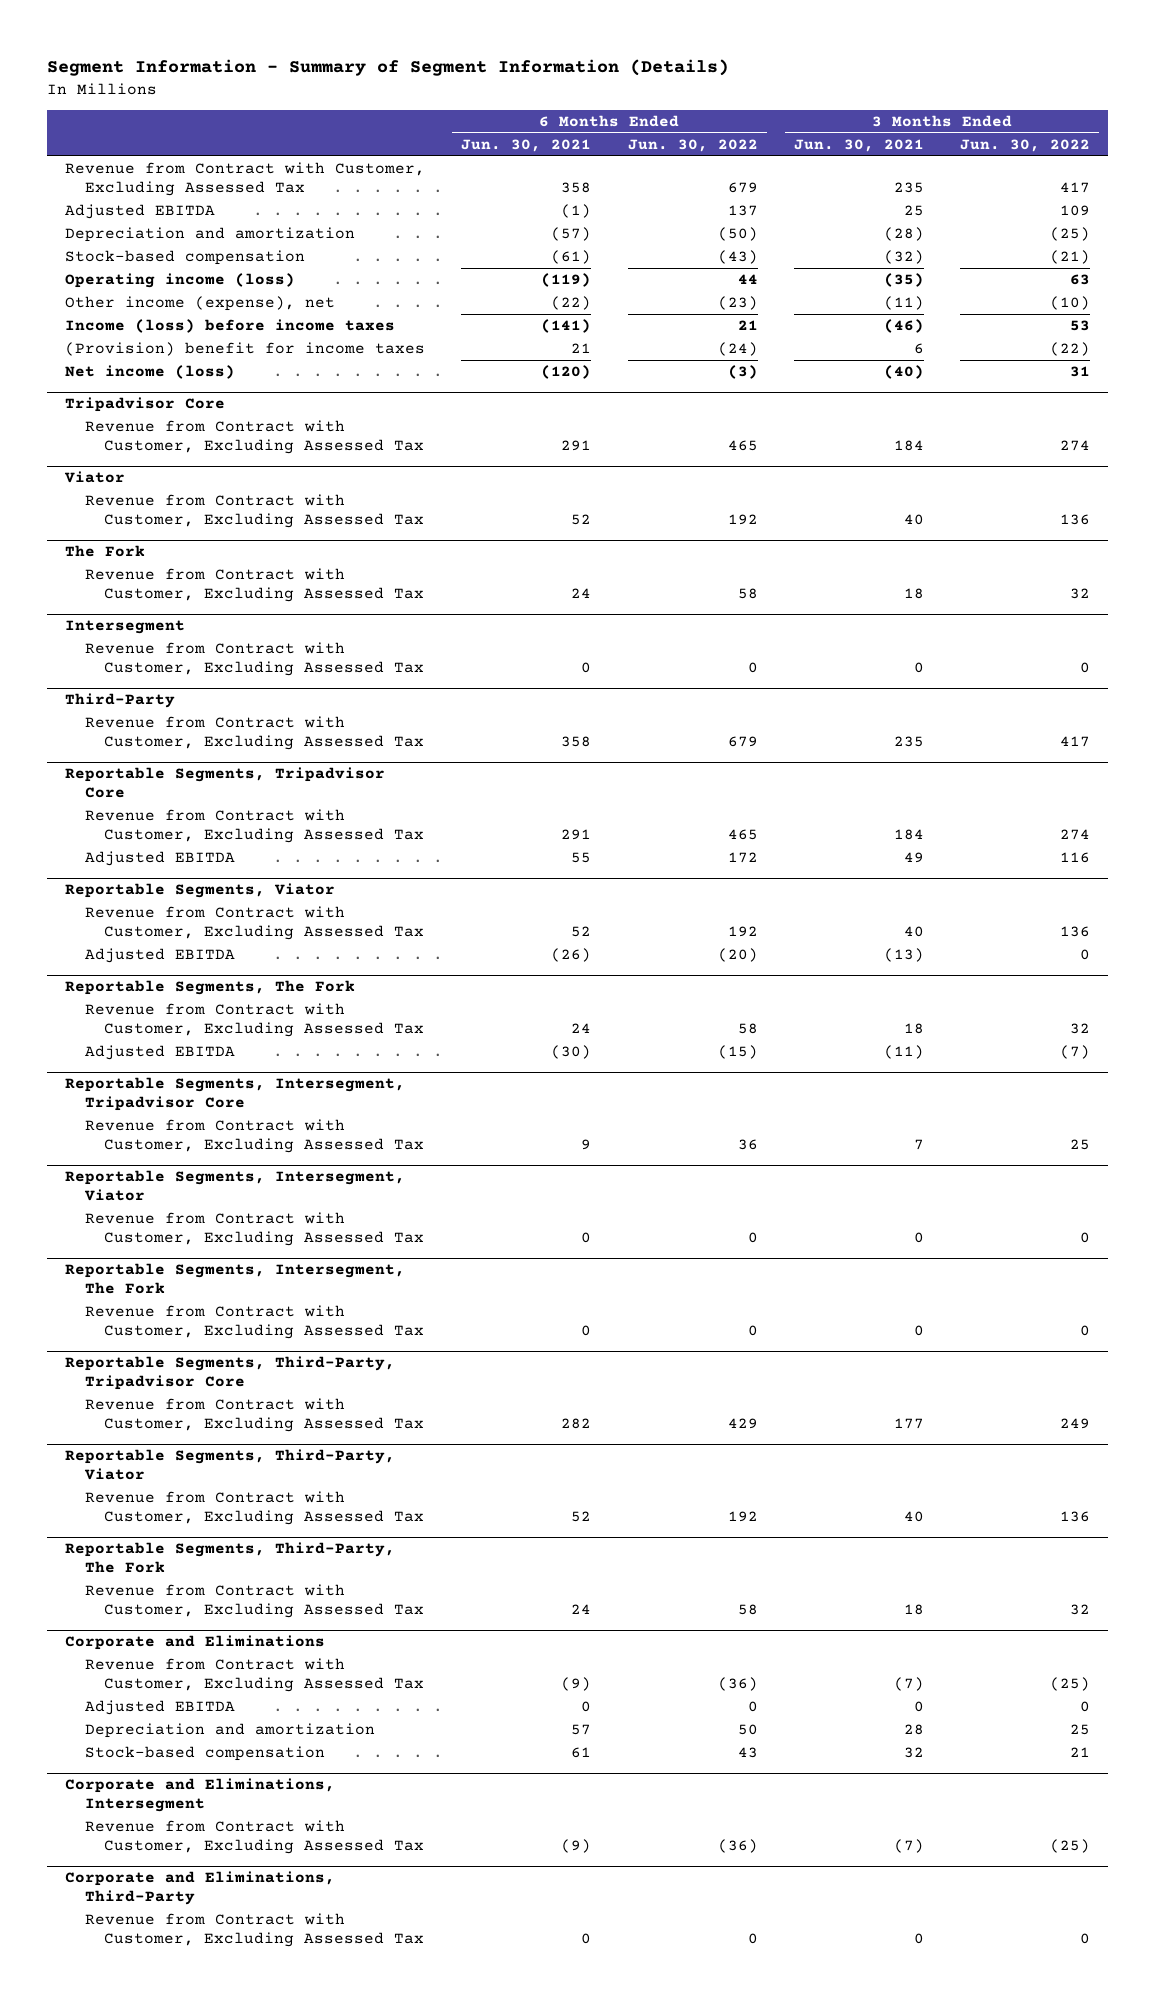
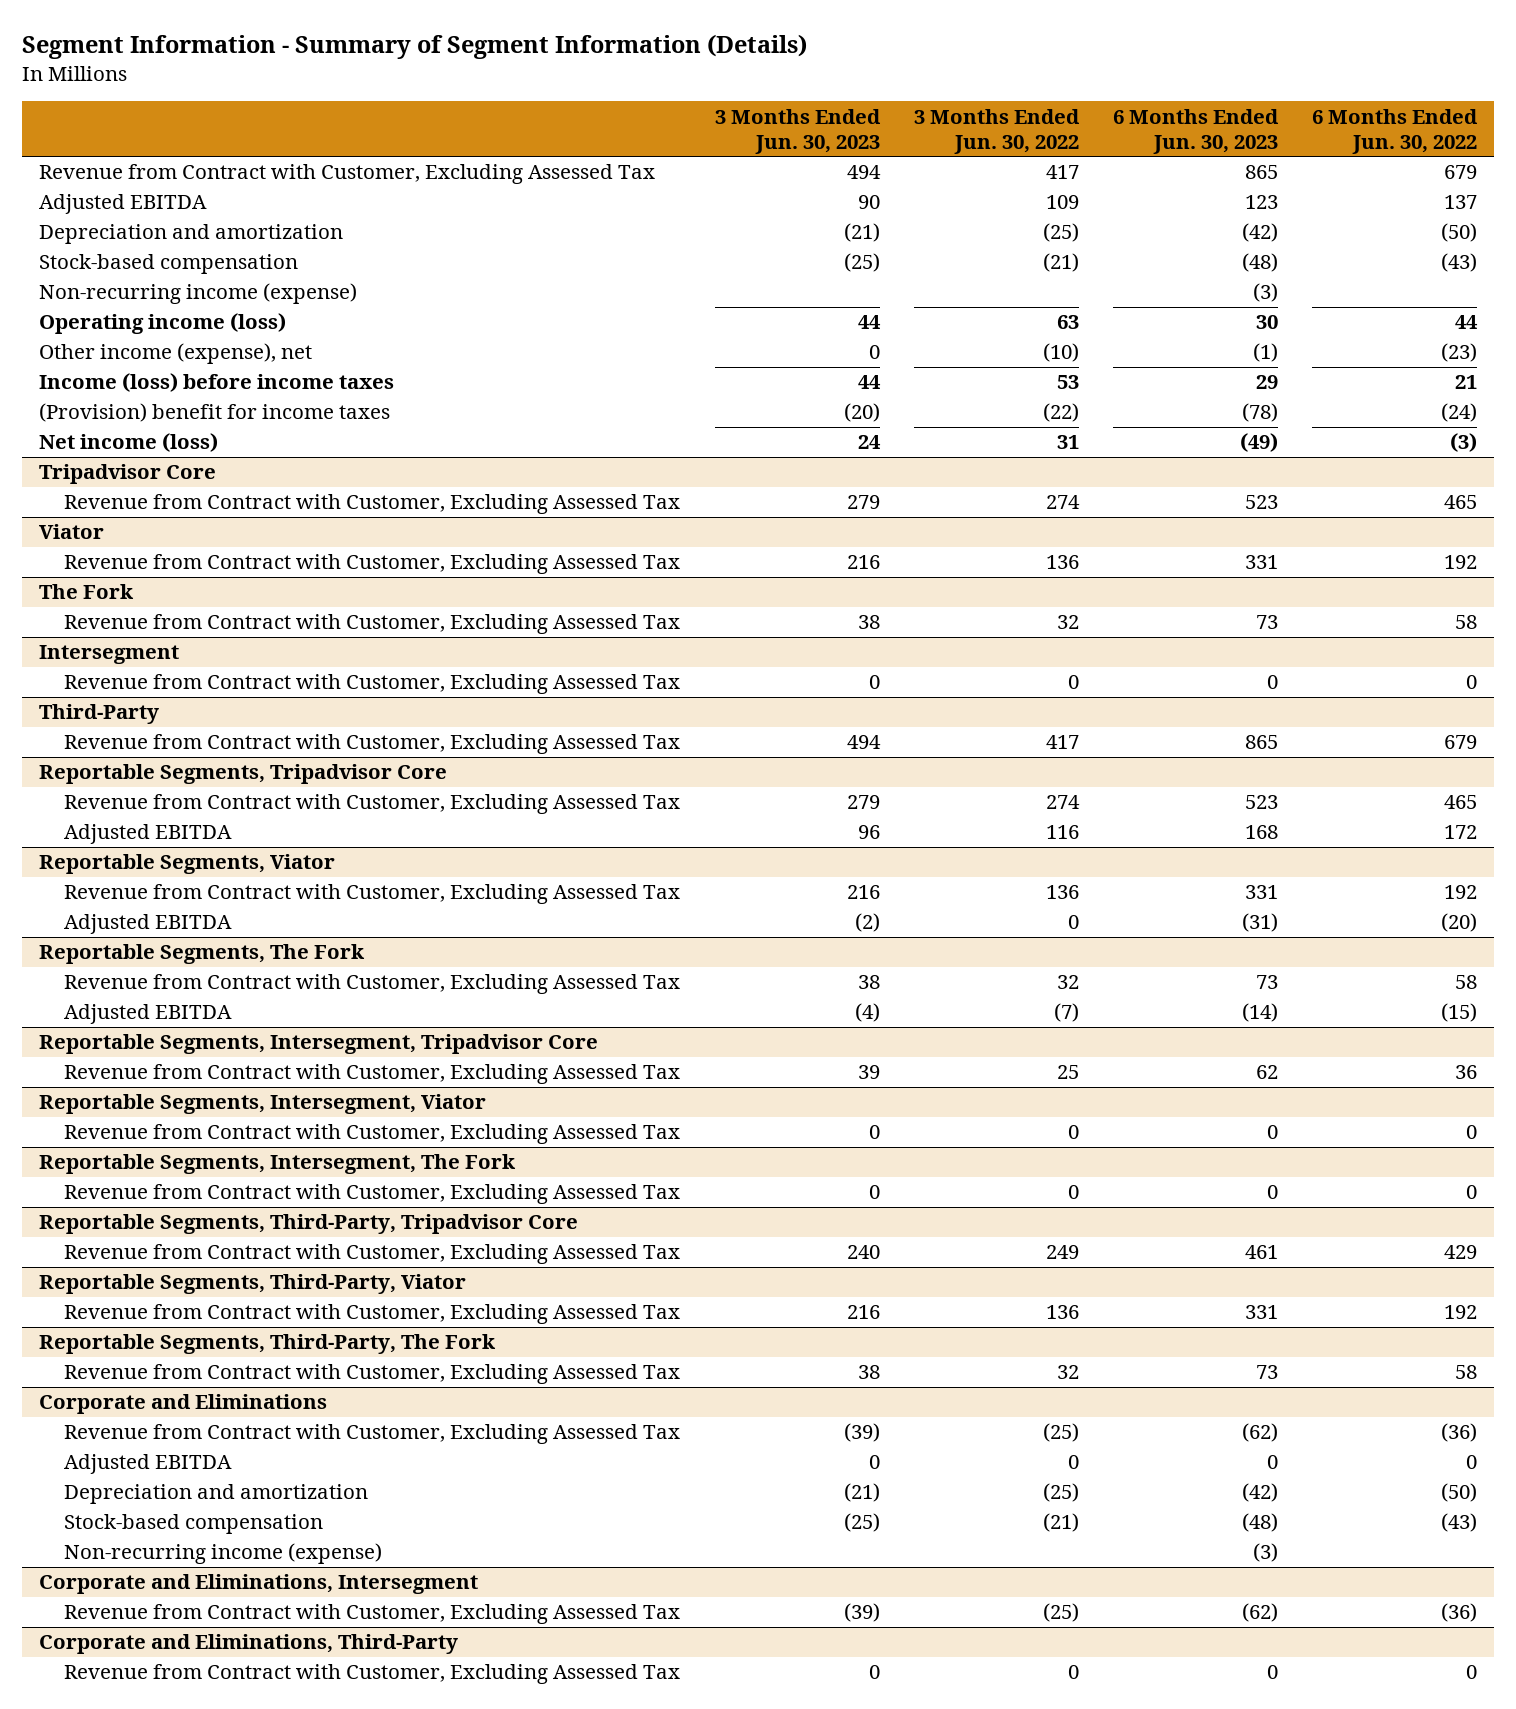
- | 6 Months Ended Jun. 30, 2021 | 6 Months Ended Jun. 30, 2022 | 3 Months Ended Jun. 30, 2021 | 3 Months Ended Jun. 30, 2022
+ | 3 Months Ended Jun. 30, 2023 | 3 Months Ended Jun. 30, 2022 | 6 Months Ended Jun. 30, 2023 | 6 Months Ended Jun. 30, 2022
+ Non-recurring income (expense) | | | (3) |
@ Corporate and Eliminations
- Depreciation and amortization | 57 | 50 | 28 | 25
- Stock-based compensation | 61 | 43 | 32 | 21
+ Depreciation and amortization | (21) | (25) | (42) | (50)
+ Stock-based compensation | (25) | (21) | (48) | (43)
+ Non-recurring income (expense) | | | (3) |

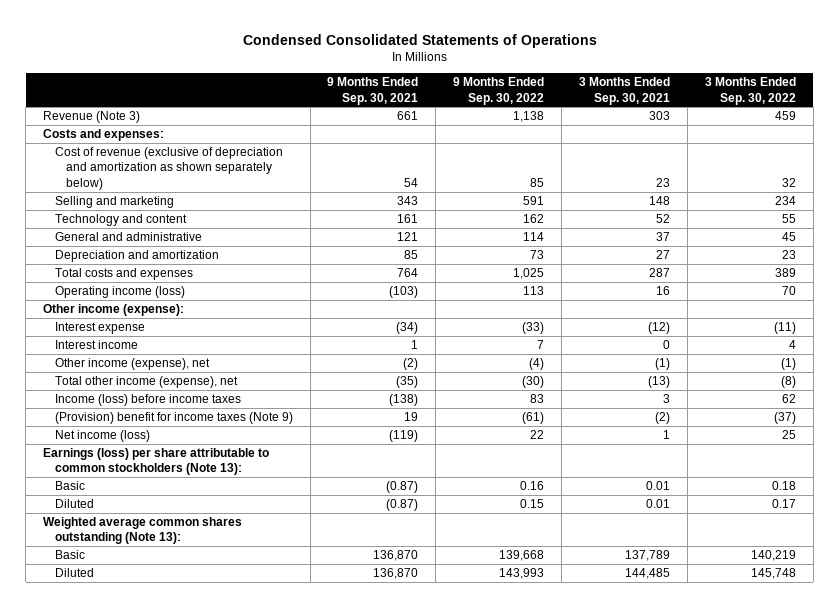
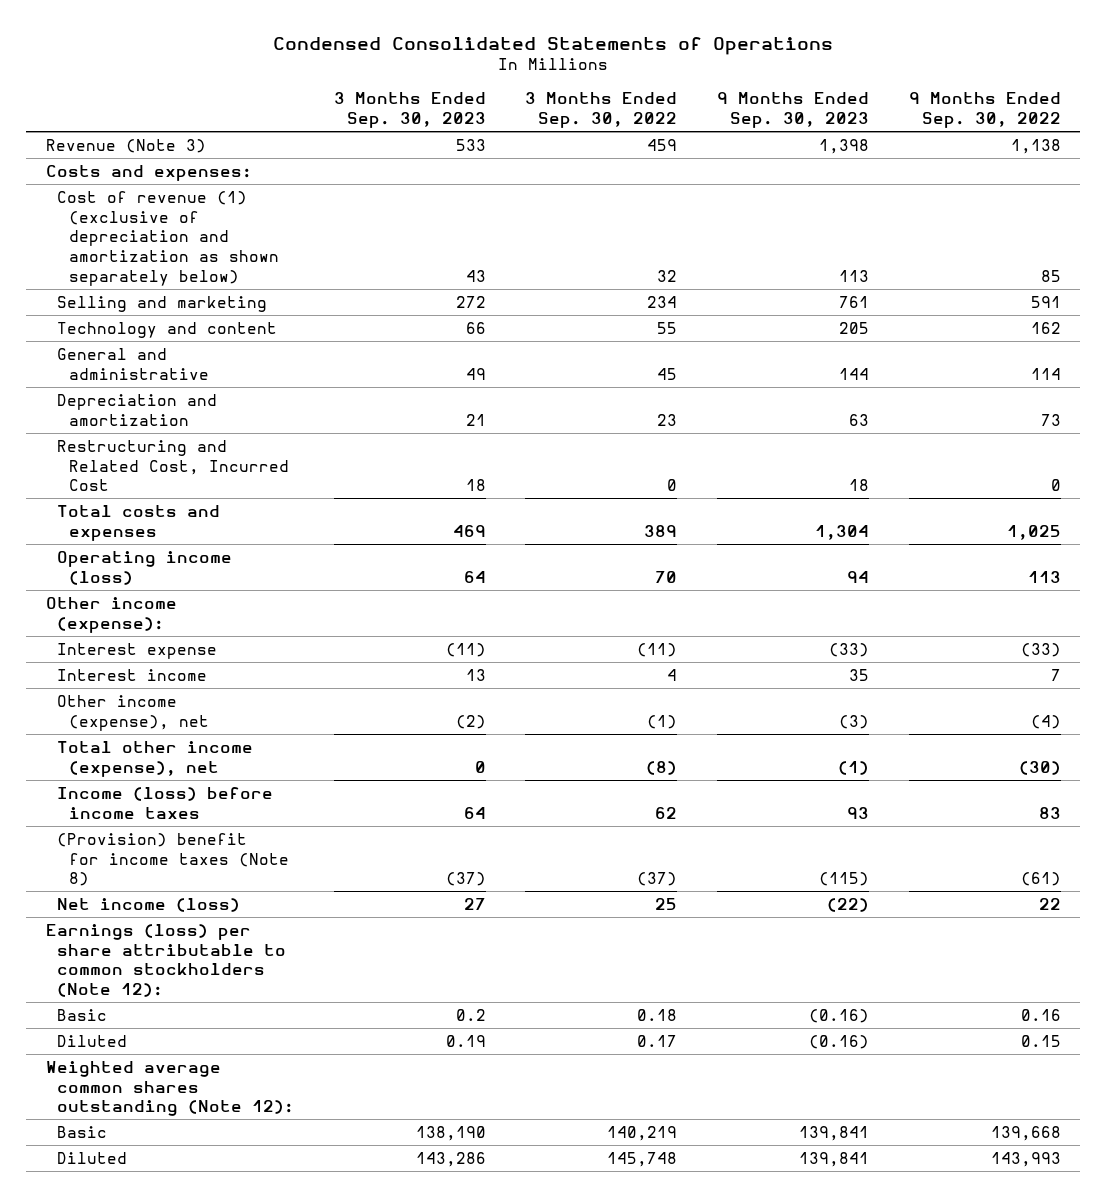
- | 9 Months Ended Sep. 30, 2021 | 9 Months Ended Sep. 30, 2022 | 3 Months Ended Sep. 30, 2021 | 3 Months Ended Sep. 30, 2022
+ | 3 Months Ended Sep. 30, 2023 | 3 Months Ended Sep. 30, 2022 | 9 Months Ended Sep. 30, 2023 | 9 Months Ended Sep. 30, 2022
- Cost of revenue (exclusive of depreciation and amortization as shown separately below) | 54 | 85 | 23 | 32
+ Cost of revenue (1) (exclusive of depreciation and amortization as shown separately below) | 43 | 32 | 113 | 85
+ Restructuring and Related Cost, Incurred Cost | 18 | 0 | 18 | 0
- (Provision) benefit for income taxes (Note 9) | 19 | (61) | (2) | (37)
+ (Provision) benefit for income taxes (Note 8) | (37) | (37) | (115) | (61)
- Earnings (loss) per share attributable to common stockholders (Note 13):
+ Earnings (loss) per share attributable to common stockholders (Note 12):
- Weighted average common shares outstanding (Note 13):
+ Weighted average common shares outstanding (Note 12):

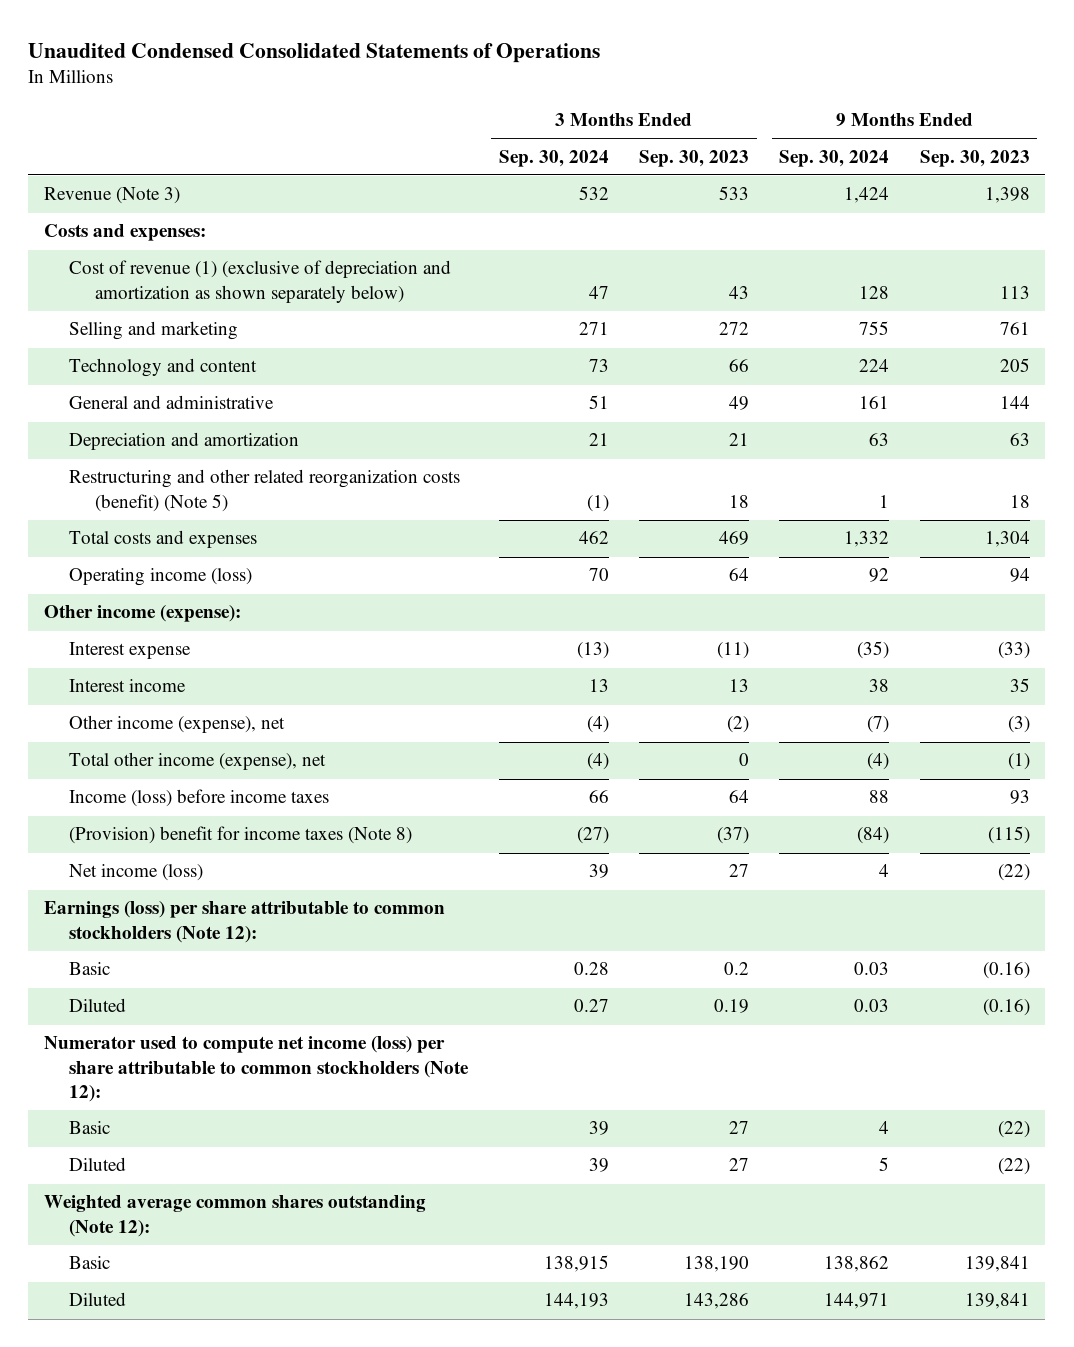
- Condensed Consolidated Statements of Operations
+ Unaudited Condensed Consolidated Statements of Operations
- | 3 Months Ended Sep. 30, 2023 | 3 Months Ended Sep. 30, 2022 | 9 Months Ended Sep. 30, 2023 | 9 Months Ended Sep. 30, 2022
+ | 3 Months Ended Sep. 30, 2024 | 3 Months Ended Sep. 30, 2023 | 9 Months Ended Sep. 30, 2024 | 9 Months Ended Sep. 30, 2023
- Restructuring and Related Cost, Incurred Cost | 18 | 0 | 18 | 0
+ Restructuring and other related reorganization costs (benefit) (Note 5) | (1) | 18 | 1 | 18
+ Numerator used to compute net income (loss) per share attributable to common stockholders (Note 12):
+ Basic | 39 | 27 | 4 | (22)
+ Diluted | 39 | 27 | 5 | (22)

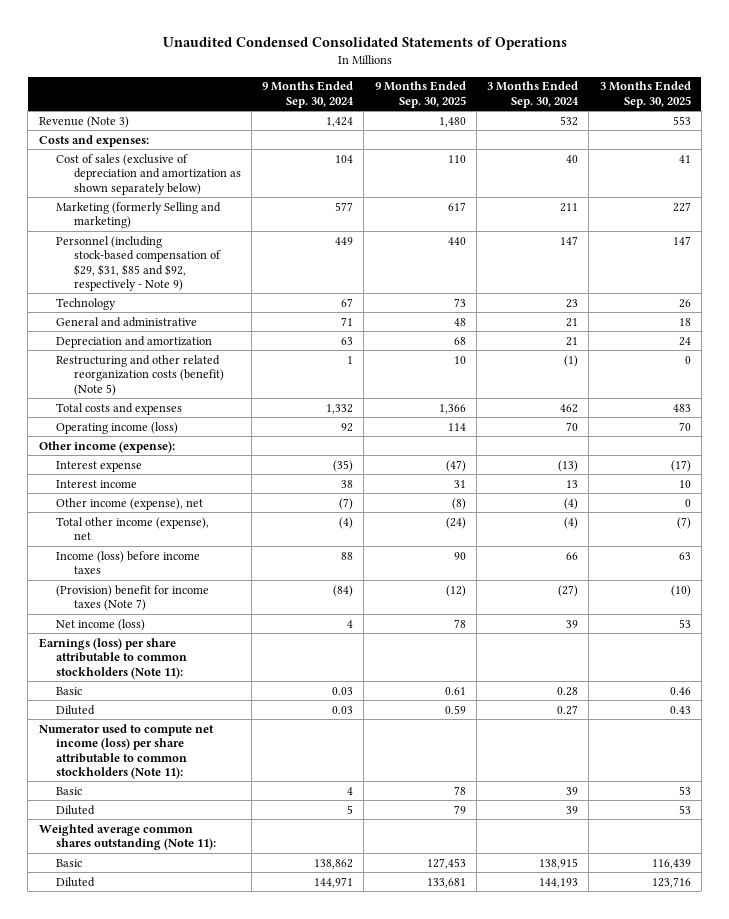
- | 3 Months Ended Sep. 30, 2024 | 3 Months Ended Sep. 30, 2023 | 9 Months Ended Sep. 30, 2024 | 9 Months Ended Sep. 30, 2023
+ | 9 Months Ended Sep. 30, 2024 | 9 Months Ended Sep. 30, 2025 | 3 Months Ended Sep. 30, 2024 | 3 Months Ended Sep. 30, 2025
- Cost of revenue (1) (exclusive of depreciation and amortization as shown separately below) | 47 | 43 | 128 | 113
- Selling and marketing | 271 | 272 | 755 | 761
- Technology and content | 73 | 66 | 224 | 205
- General and administrative | 51 | 49 | 161 | 144
+ Cost of sales (exclusive of depreciation and amortization as shown separately below) | 104 | 110 | 40 | 41
+ Marketing (formerly Selling and marketing) | 577 | 617 | 211 | 227
+ Personnel (including stock-based compensation of $29, $31, $85 and $92, respectively - Note 9) | 449 | 440 | 147 | 147
+ Technology | 67 | 73 | 23 | 26
+ General and administrative | 71 | 48 | 21 | 18
- (Provision) benefit for income taxes (Note 8) | (27) | (37) | (84) | (115)
+ (Provision) benefit for income taxes (Note 7) | (84) | (12) | (27) | (10)
- Earnings (loss) per share attributable to common stockholders (Note 12):
+ Earnings (loss) per share attributable to common stockholders (Note 11):
- Numerator used to compute net income (loss) per share attributable to common stockholders (Note 12):
+ Numerator used to compute net income (loss) per share attributable to common stockholders (Note 11):
- Weighted average common shares outstanding (Note 12):
+ Weighted average common shares outstanding (Note 11):

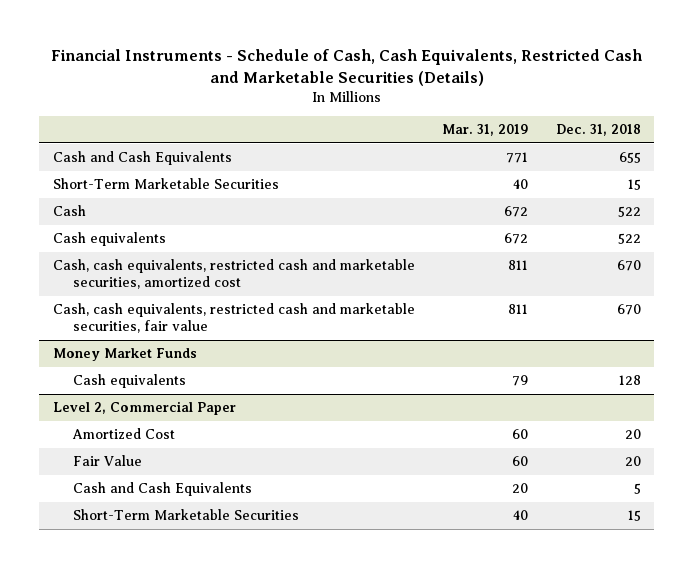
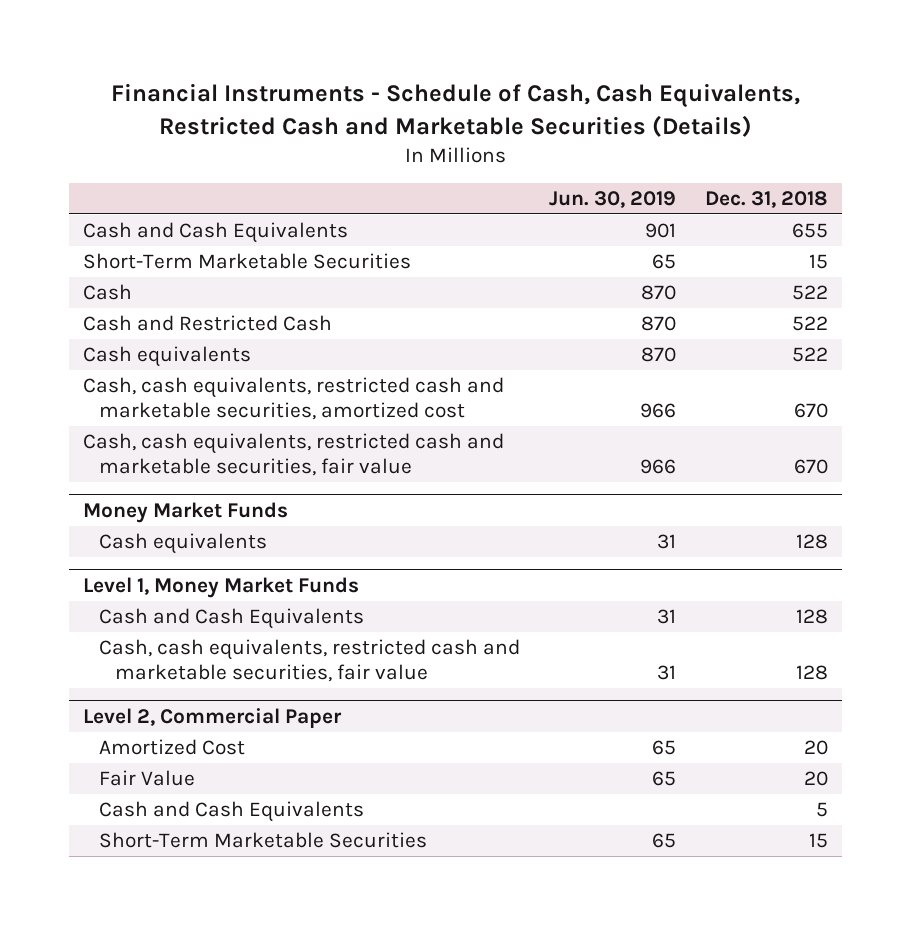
- | Mar. 31, 2019 | Dec. 31, 2018
+ | Jun. 30, 2019 | Dec. 31, 2018
+ Cash and Restricted Cash | 870 | 522
+ Level 1, Money Market Funds
+ Cash and Cash Equivalents | 31 | 128
+ Cash, cash equivalents, restricted cash and marketable securities, fair value | 31 | 128

